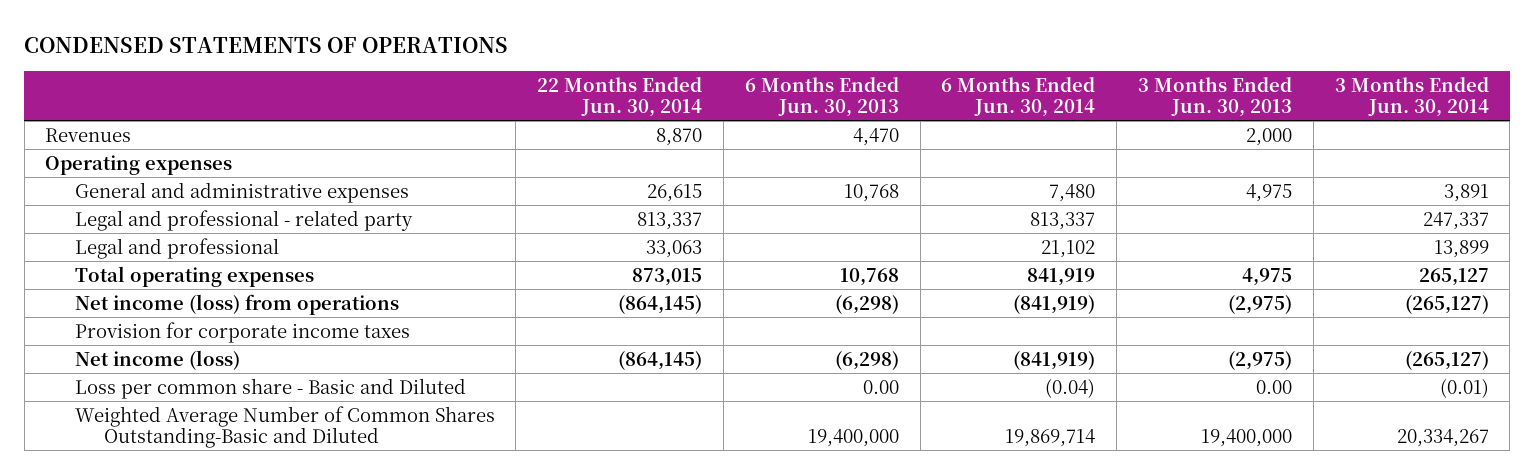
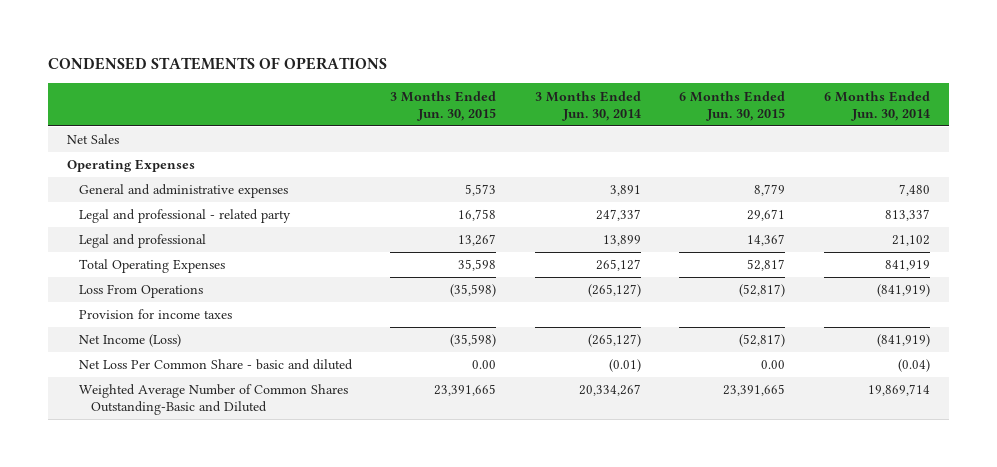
- | 22 Months Ended Jun. 30, 2014 | 6 Months Ended Jun. 30, 2013 | 6 Months Ended Jun. 30, 2014 | 3 Months Ended Jun. 30, 2013 | 3 Months Ended Jun. 30, 2014
+ | 3 Months Ended Jun. 30, 2015 | 3 Months Ended Jun. 30, 2014 | 6 Months Ended Jun. 30, 2015 | 6 Months Ended Jun. 30, 2014
- Revenues | 8,870 | 4,470 | | 2,000 |
- Operating expenses
+ Net Sales
+ Operating Expenses
- Total operating expenses | 873,015 | 10,768 | 841,919 | 4,975 | 265,127
- Net income (loss) from operations | (864,145) | (6,298) | (841,919) | (2,975) | (265,127)
- Provision for corporate income taxes
- Net income (loss) | (864,145) | (6,298) | (841,919) | (2,975) | (265,127)
- Loss per common share - Basic and Diluted | | 0.00 | (0.04) | 0.00 | (0.01)
+ Total Operating Expenses | 35,598 | 265,127 | 52,817 | 841,919
+ Loss From Operations | (35,598) | (265,127) | (52,817) | (841,919)
+ Provision for income taxes
+ Net Income (Loss) | (35,598) | (265,127) | (52,817) | (841,919)
+ Net Loss Per Common Share - basic and diluted | 0.00 | (0.01) | 0.00 | (0.04)

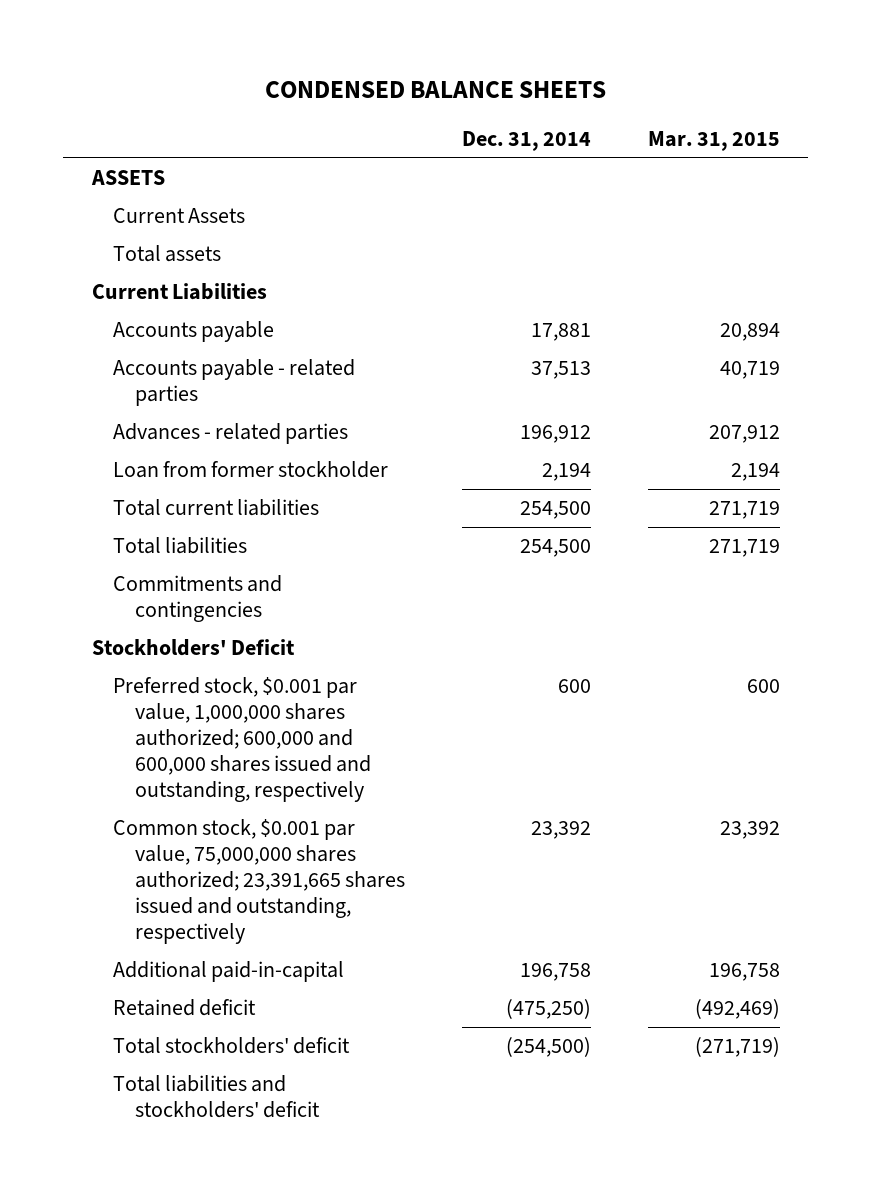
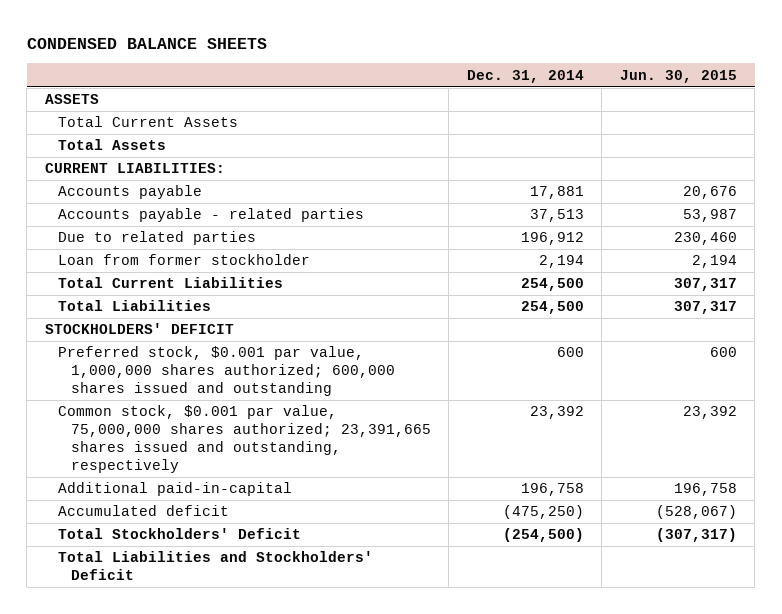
- | Dec. 31, 2014 | Mar. 31, 2015
+ | Dec. 31, 2014 | Jun. 30, 2015
- Current Assets
- Total assets
- Current Liabilities
+ Total Current Assets
+ Total Assets
+ CURRENT LIABILITIES:
- Advances - related parties | 196,912 | 207,912
+ Due to related parties | 196,912 | 230,460
- Total current liabilities | 254,500 | 271,719
- Total liabilities | 254,500 | 271,719
- Commitments and contingencies
- Stockholders' Deficit
- Preferred stock, $0.001 par value, 1,000,000 shares authorized; 600,000 and 600,000 shares issued and outstanding, respectively | 600 | 600
+ Total Current Liabilities | 254,500 | 307,317
+ Total Liabilities | 254,500 | 307,317
+ STOCKHOLDERS' DEFICIT
+ Preferred stock, $0.001 par value, 1,000,000 shares authorized; 600,000 shares issued and outstanding | 600 | 600
- Retained deficit | (475,250) | (492,469)
- Total stockholders' deficit | (254,500) | (271,719)
- Total liabilities and stockholders' deficit
+ Accumulated deficit | (475,250) | (528,067)
+ Total Stockholders' Deficit | (254,500) | (307,317)
+ Total Liabilities and Stockholders' Deficit

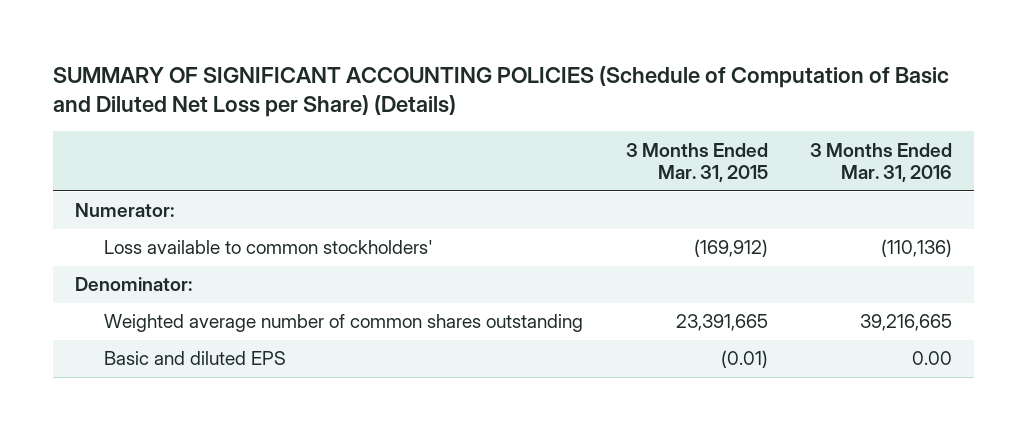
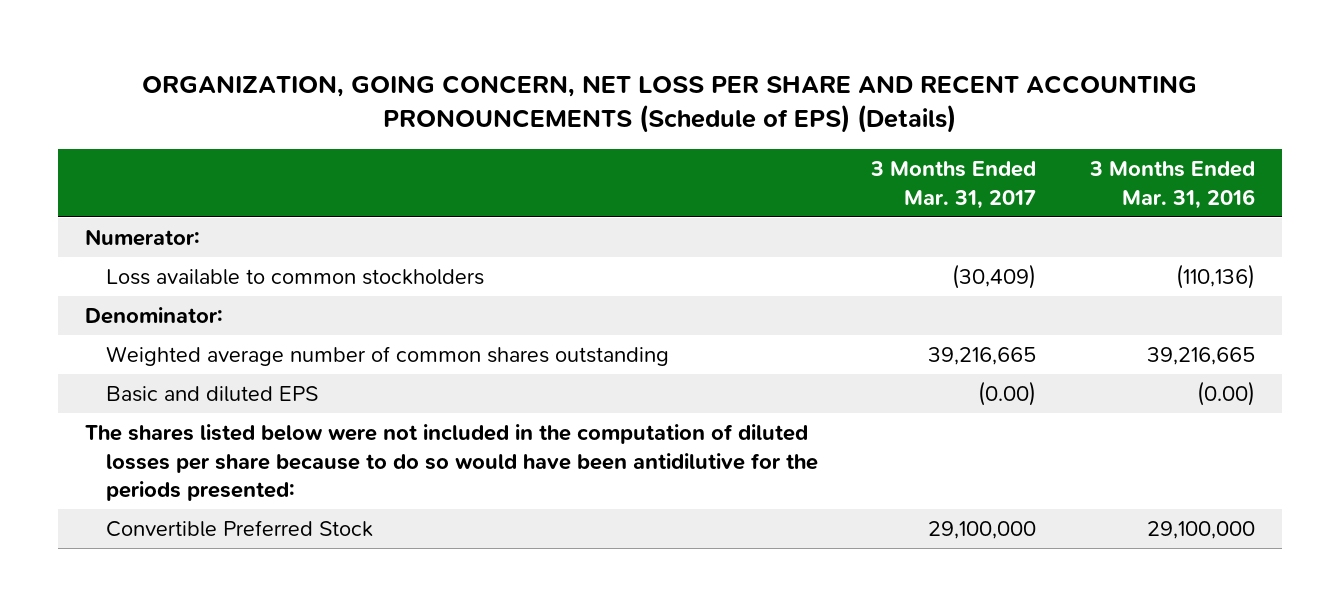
- SUMMARY OF SIGNIFICANT ACCOUNTING POLICIES (Schedule of Computation of Basic and Diluted Net Loss per Share) (Details)
+ ORGANIZATION, GOING CONCERN, NET LOSS PER SHARE AND RECENT ACCOUNTING PRONOUNCEMENTS (Schedule of EPS) (Details)
- | 3 Months Ended Mar. 31, 2015 | 3 Months Ended Mar. 31, 2016
+ | 3 Months Ended Mar. 31, 2017 | 3 Months Ended Mar. 31, 2016
- Loss available to common stockholders' | (169,912) | (110,136)
+ Loss available to common stockholders | (30,409) | (110,136)
- Basic and diluted EPS | (0.01) | 0.00
+ Basic and diluted EPS | (0.00) | (0.00)
+ The shares listed below were not included in the computation of diluted losses per share because to do so would have been antidilutive for the periods presented:
+ Convertible Preferred Stock | 29,100,000 | 29,100,000

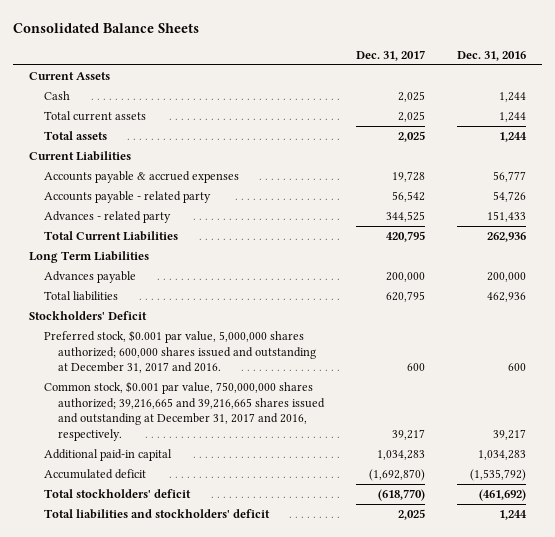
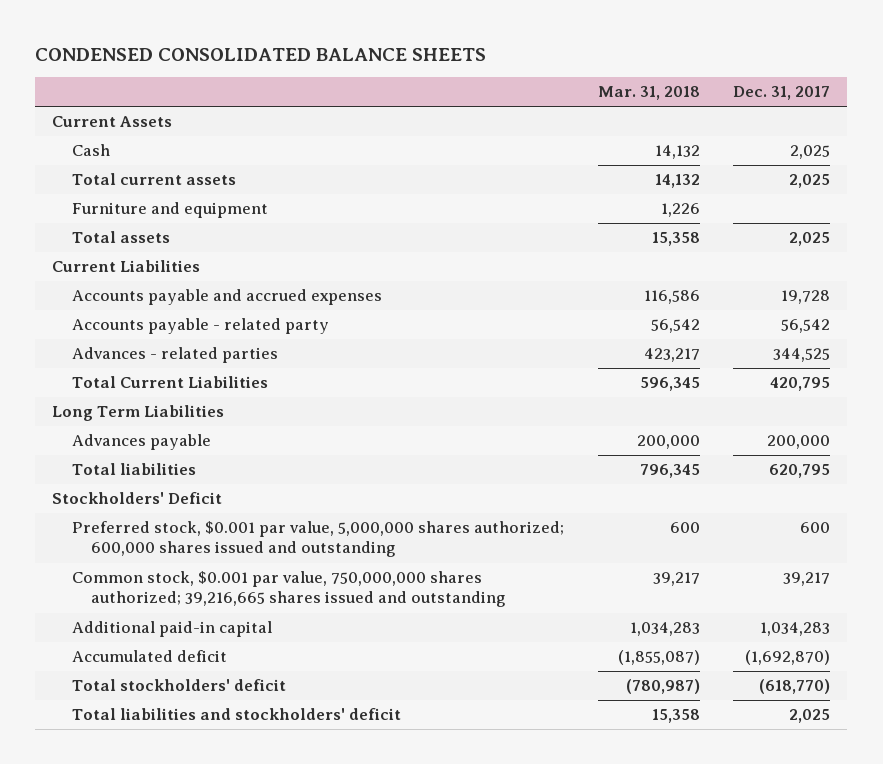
- Consolidated Balance Sheets
+ CONDENSED CONSOLIDATED BALANCE SHEETS
- | Dec. 31, 2017 | Dec. 31, 2016
+ | Mar. 31, 2018 | Dec. 31, 2017
+ Furniture and equipment | 1,226 |
- Accounts payable & accrued expenses | 19,728 | 56,777
+ Accounts payable and accrued expenses | 116,586 | 19,728
- Advances - related party | 344,525 | 151,433
+ Advances - related parties | 423,217 | 344,525
- Preferred stock, $0.001 par value, 5,000,000 shares authorized; 600,000 shares issued and outstanding at December 31, 2017 and 2016. | 600 | 600
- Common stock, $0.001 par value, 750,000,000 shares authorized; 39,216,665 and 39,216,665 shares issued and outstanding at December 31, 2017 and 2016, respectively. | 39,217 | 39,217
+ Preferred stock, $0.001 par value, 5,000,000 shares authorized; 600,000 shares issued and outstanding | 600 | 600
+ Common stock, $0.001 par value, 750,000,000 shares authorized; 39,216,665 shares issued and outstanding | 39,217 | 39,217

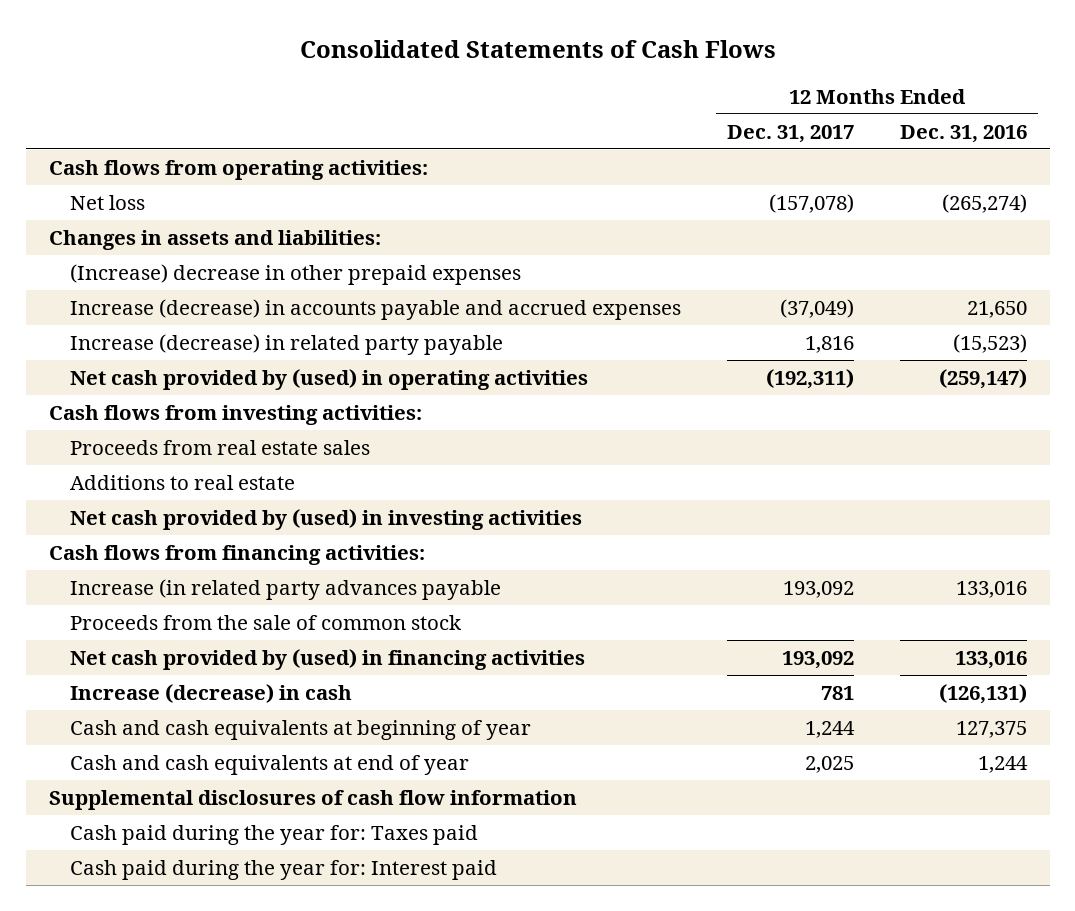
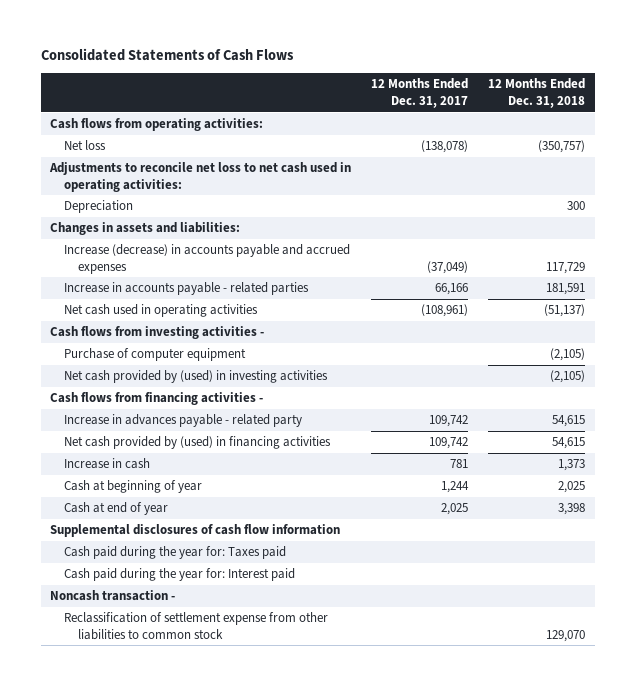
- | 12 Months Ended Dec. 31, 2017 | 12 Months Ended Dec. 31, 2016
+ | 12 Months Ended Dec. 31, 2017 | 12 Months Ended Dec. 31, 2018
- Net loss | (157,078) | (265,274)
+ Net loss | (138,078) | (350,757)
+ Adjustments to reconcile net loss to net cash used in operating activities:
+ Depreciation | | 300
- (Increase) decrease in other prepaid expenses
- Increase (decrease) in related party payable | 1,816 | (15,523)
- Net cash provided by (used) in operating activities | (192,311) | (259,147)
- Cash flows from investing activities:
- Proceeds from real estate sales
- Additions to real estate
+ Increase in accounts payable - related parties | 66,166 | 181,591
+ Net cash used in operating activities | (108,961) | (51,137)
+ Cash flows from investing activities -
+ Purchase of computer equipment | | (2,105)
- Cash flows from financing activities:
- Increase (in related party advances payable | 193,092 | 133,016
- Proceeds from the sale of common stock
- Net cash provided by (used) in financing activities | 193,092 | 133,016
- Increase (decrease) in cash | 781 | (126,131)
- Cash and cash equivalents at beginning of year | 1,244 | 127,375
- Cash and cash equivalents at end of year | 2,025 | 1,244
+ Cash flows from financing activities -
+ Increase in advances payable - related party | 109,742 | 54,615
+ Net cash provided by (used) in financing activities | 109,742 | 54,615
+ Increase in cash | 781 | 1,373
+ Cash at beginning of year | 1,244 | 2,025
+ Cash at end of year | 2,025 | 3,398
+ Noncash transaction -
+ Reclassification of settlement expense from other liabilities to common stock | | 129,070

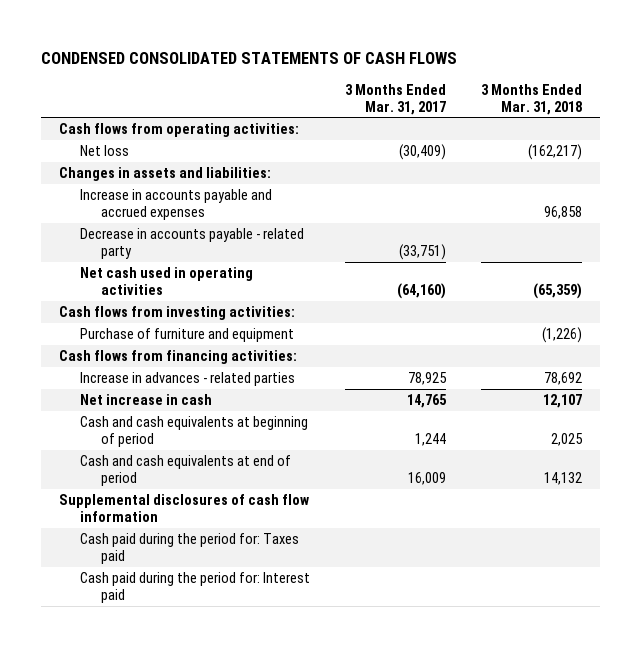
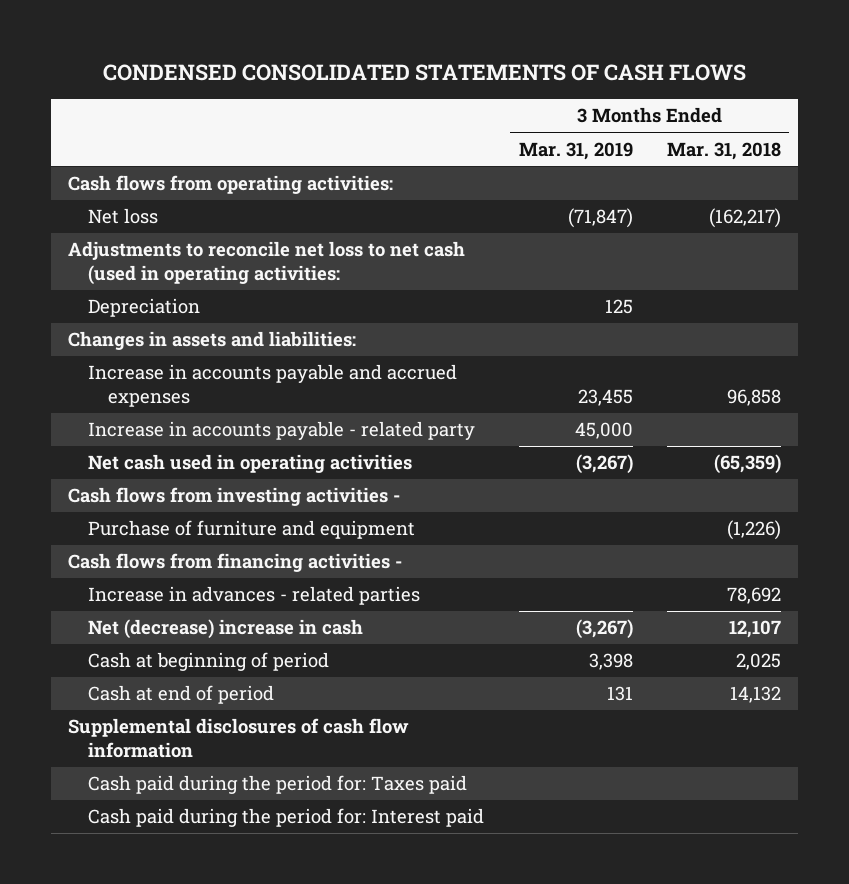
- | 3 Months Ended Mar. 31, 2017 | 3 Months Ended Mar. 31, 2018
+ | 3 Months Ended Mar. 31, 2019 | 3 Months Ended Mar. 31, 2018
+ Adjustments to reconcile net loss to net cash (used in operating activities:
+ Depreciation | 125 |
- Decrease in accounts payable - related party | (33,751) |
+ Increase in accounts payable - related party | 45,000 |
- Cash flows from investing activities:
+ Cash flows from investing activities -
- Cash flows from financing activities:
+ Cash flows from financing activities -
- Net increase in cash | 14,765 | 12,107
- Cash and cash equivalents at beginning of period | 1,244 | 2,025
- Cash and cash equivalents at end of period | 16,009 | 14,132
+ Net (decrease) increase in cash | (3,267) | 12,107
+ Cash at beginning of period | 3,398 | 2,025
+ Cash at end of period | 131 | 14,132

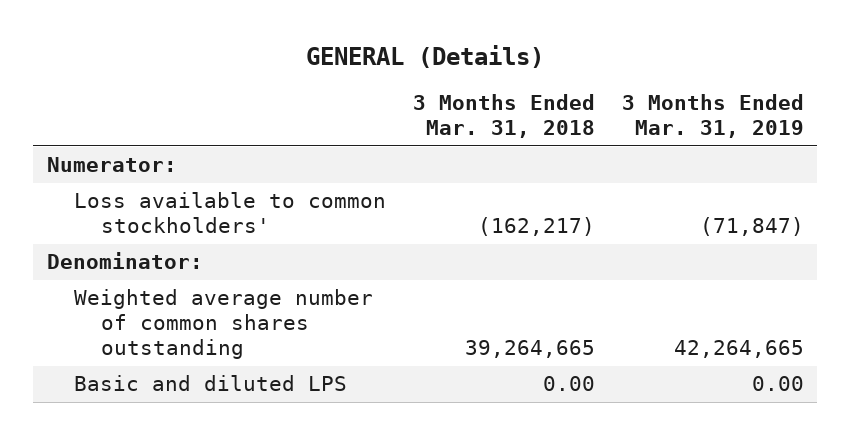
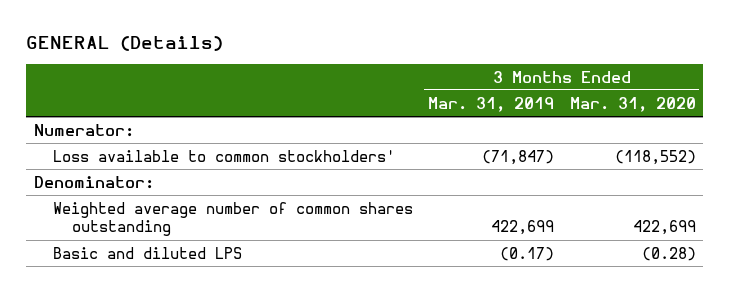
- | 3 Months Ended Mar. 31, 2018 | 3 Months Ended Mar. 31, 2019
+ | 3 Months Ended Mar. 31, 2019 | 3 Months Ended Mar. 31, 2020
- Weighted average number of common shares outstanding | 39,264,665 | 42,264,665
- Basic and diluted LPS | 0.00 | 0.00
+ Weighted average number of common shares outstanding | 422,699 | 422,699
+ Basic and diluted LPS | (0.17) | (0.28)

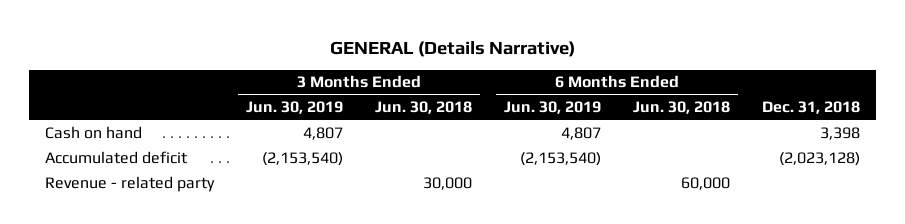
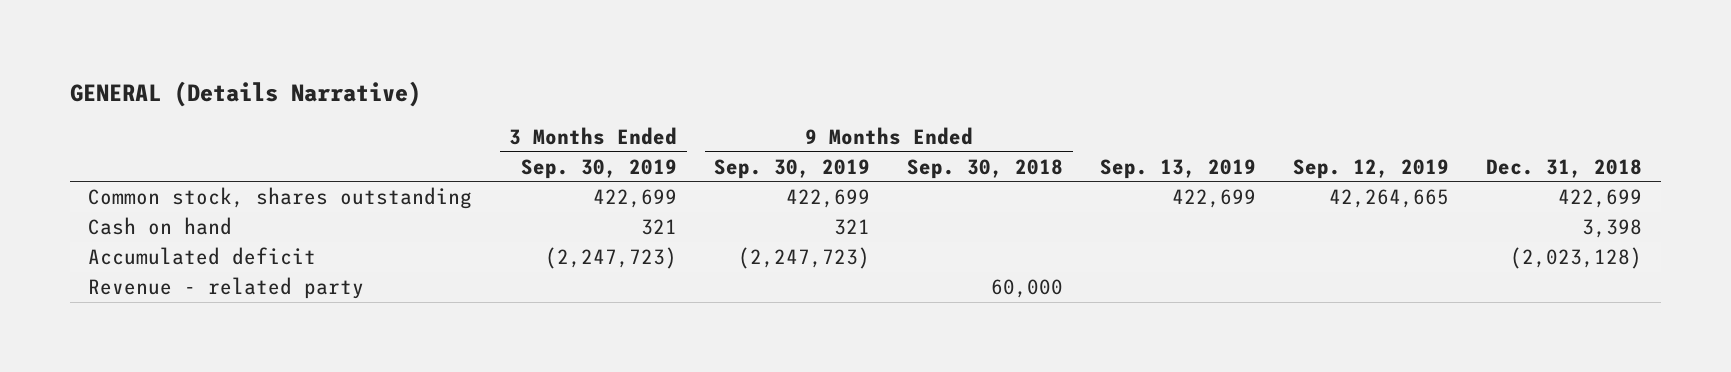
- | 3 Months Ended Jun. 30, 2019 | 3 Months Ended Jun. 30, 2018 | 6 Months Ended Jun. 30, 2019 | 6 Months Ended Jun. 30, 2018 | Dec. 31, 2018
+ | 3 Months Ended Sep. 30, 2019 | 9 Months Ended Sep. 30, 2019 | 9 Months Ended Sep. 30, 2018 | Sep. 13, 2019 | Sep. 12, 2019 | Dec. 31, 2018
+ Common stock, shares outstanding | 422,699 | 422,699 | | 422,699 | 42,264,665 | 422,699

